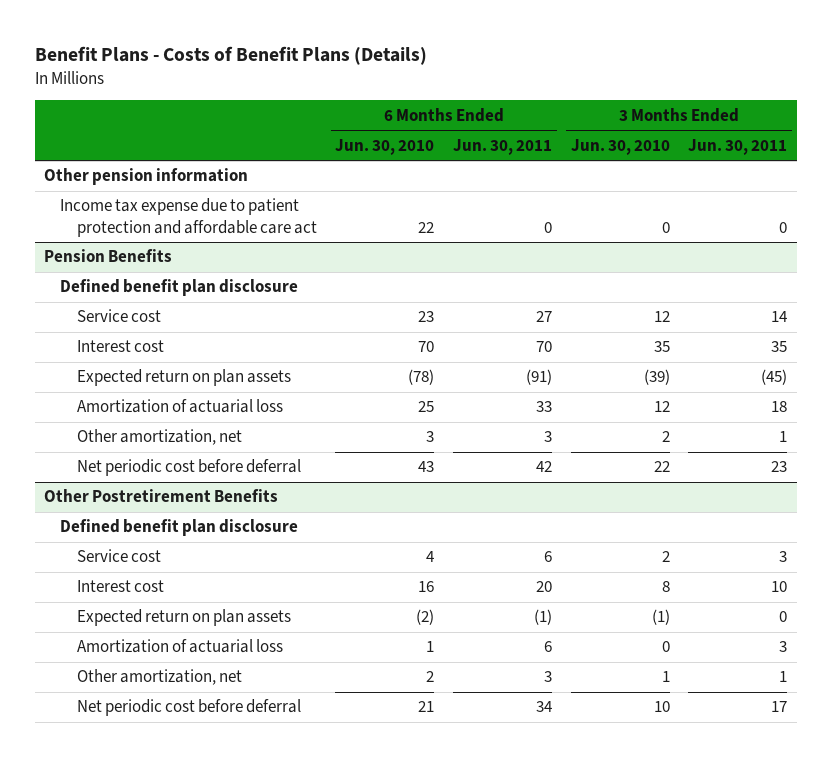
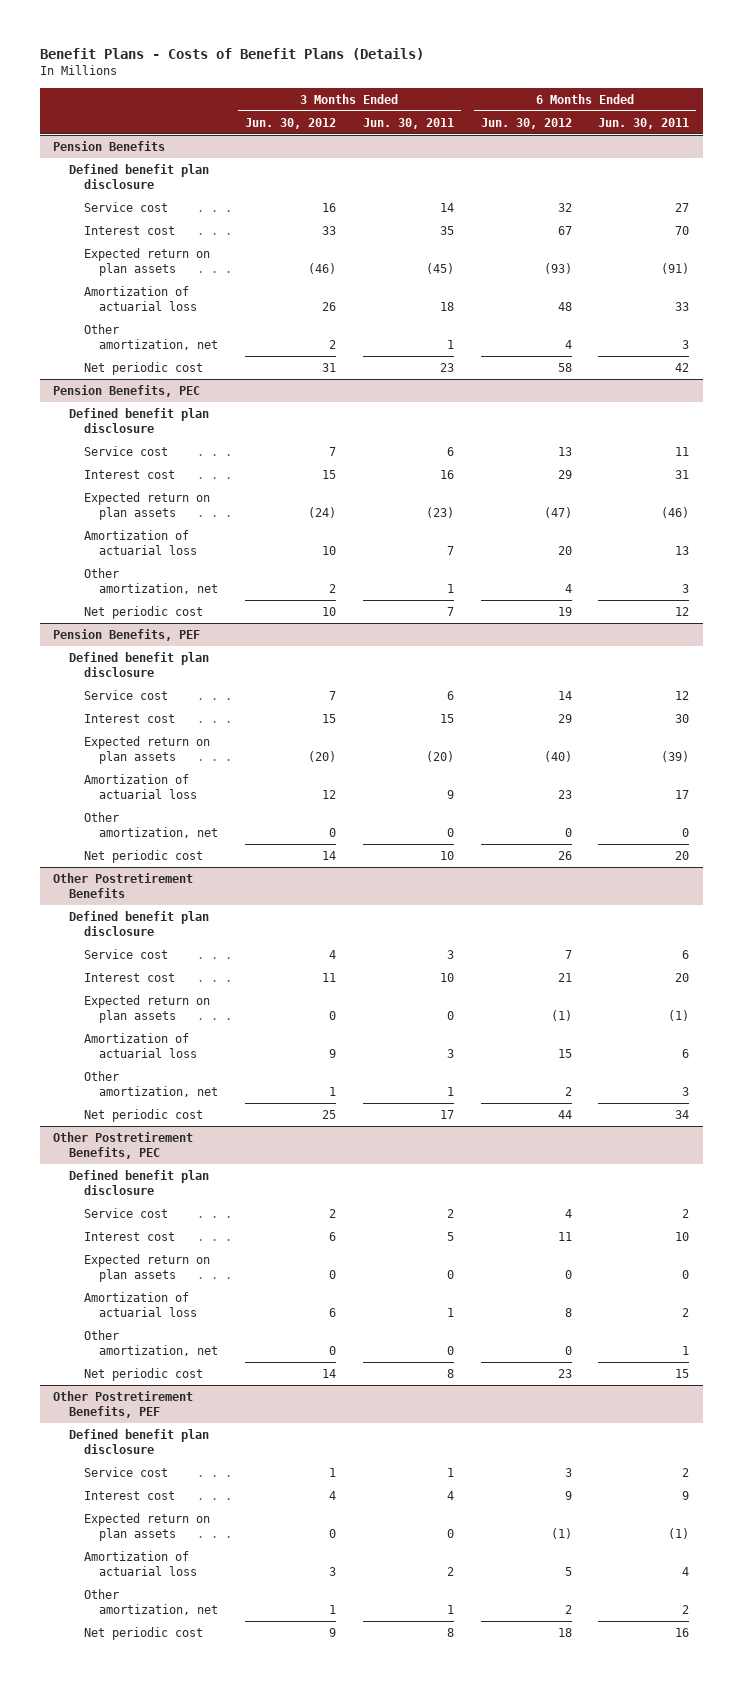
- | 6 Months Ended Jun. 30, 2010 | 6 Months Ended Jun. 30, 2011 | 3 Months Ended Jun. 30, 2010 | 3 Months Ended Jun. 30, 2011
+ | 3 Months Ended Jun. 30, 2012 | 3 Months Ended Jun. 30, 2011 | 6 Months Ended Jun. 30, 2012 | 6 Months Ended Jun. 30, 2011
- Other pension information
- Income tax expense due to patient protection and affordable care act | 22 | 0 | 0 | 0
@ Pension Benefits
- Net periodic cost before deferral | 43 | 42 | 22 | 23
+ Net periodic cost | 31 | 23 | 58 | 42
+ Pension Benefits, PEC
+ Defined benefit plan disclosure
+ Service cost | 7 | 6 | 13 | 11
+ Interest cost | 15 | 16 | 29 | 31
+ Expected return on plan assets | (24) | (23) | (47) | (46)
+ Amortization of actuarial loss | 10 | 7 | 20 | 13
+ Other amortization, net | 2 | 1 | 4 | 3
+ Net periodic cost | 10 | 7 | 19 | 12
+ Pension Benefits, PEF
+ Defined benefit plan disclosure
+ Service cost | 7 | 6 | 14 | 12
+ Interest cost | 15 | 15 | 29 | 30
+ Expected return on plan assets | (20) | (20) | (40) | (39)
+ Amortization of actuarial loss | 12 | 9 | 23 | 17
+ Other amortization, net | 0 | 0 | 0 | 0
+ Net periodic cost | 14 | 10 | 26 | 20
@ Other Postretirement Benefits
- Net periodic cost before deferral | 21 | 34 | 10 | 17
+ Net periodic cost | 25 | 17 | 44 | 34
+ Other Postretirement Benefits, PEC
+ Defined benefit plan disclosure
+ Service cost | 2 | 2 | 4 | 2
+ Interest cost | 6 | 5 | 11 | 10
+ Expected return on plan assets | 0 | 0 | 0 | 0
+ Amortization of actuarial loss | 6 | 1 | 8 | 2
+ Other amortization, net | 0 | 0 | 0 | 1
+ Net periodic cost | 14 | 8 | 23 | 15
+ Other Postretirement Benefits, PEF
+ Defined benefit plan disclosure
+ Service cost | 1 | 1 | 3 | 2
+ Interest cost | 4 | 4 | 9 | 9
+ Expected return on plan assets | 0 | 0 | (1) | (1)
+ Amortization of actuarial loss | 3 | 2 | 5 | 4
+ Other amortization, net | 1 | 1 | 2 | 2
+ Net periodic cost | 9 | 8 | 18 | 16

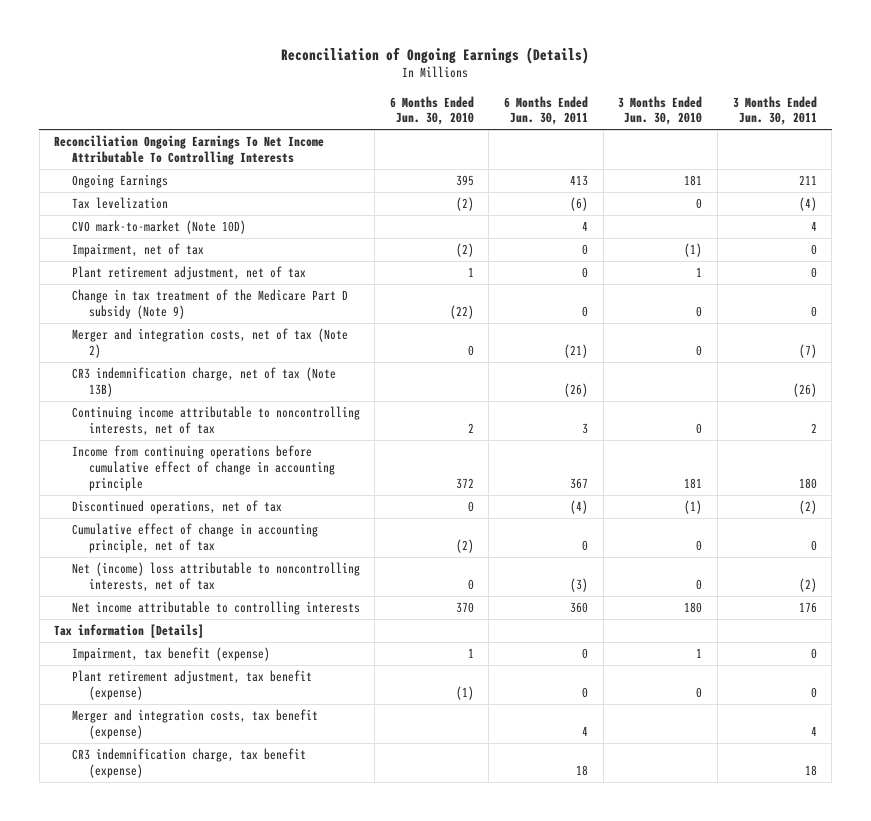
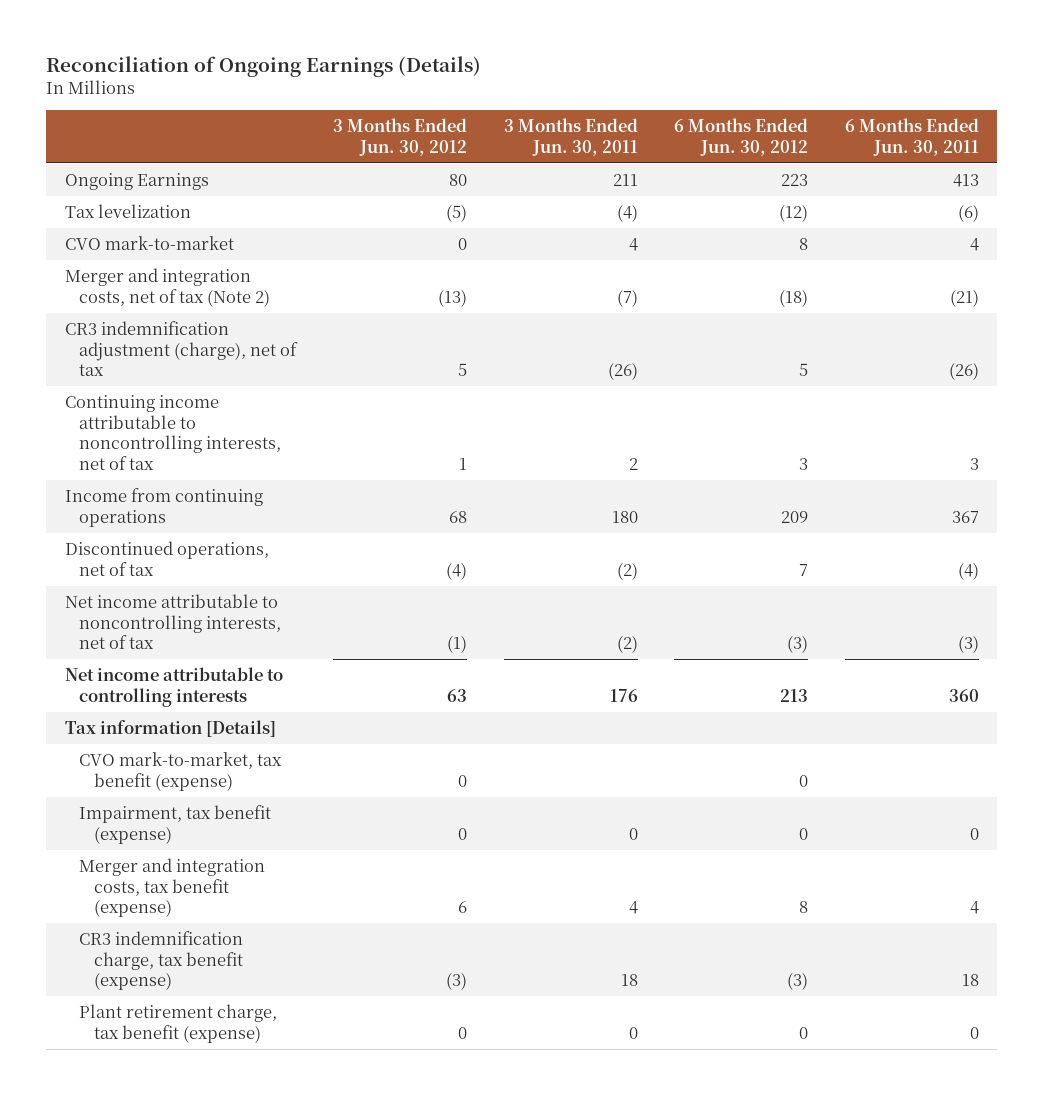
- | 6 Months Ended Jun. 30, 2010 | 6 Months Ended Jun. 30, 2011 | 3 Months Ended Jun. 30, 2010 | 3 Months Ended Jun. 30, 2011
+ | 3 Months Ended Jun. 30, 2012 | 3 Months Ended Jun. 30, 2011 | 6 Months Ended Jun. 30, 2012 | 6 Months Ended Jun. 30, 2011
- Reconciliation Ongoing Earnings To Net Income Attributable To Controlling Interests
- CVO mark-to-market (Note 10D) | | 4 | | 4
- Impairment, net of tax | (2) | 0 | (1) | 0
- Plant retirement adjustment, net of tax | 1 | 0 | 1 | 0
- Change in tax treatment of the Medicare Part D subsidy (Note 9) | (22) | 0 | 0 | 0
+ CVO mark-to-market | 0 | 4 | 8 | 4
- CR3 indemnification charge, net of tax (Note 13B) | | (26) | | (26)
+ CR3 indemnification adjustment (charge), net of tax | 5 | (26) | 5 | (26)
- Income from continuing operations before cumulative effect of change in accounting principle | 372 | 367 | 181 | 180
+ Income from continuing operations | 68 | 180 | 209 | 367
- Cumulative effect of change in accounting principle, net of tax | (2) | 0 | 0 | 0
- Net (income) loss attributable to noncontrolling interests, net of tax | 0 | (3) | 0 | (2)
+ Net income attributable to noncontrolling interests, net of tax | (1) | (2) | (3) | (3)
+ CVO mark-to-market, tax benefit (expense) | 0 | | 0 |
- Plant retirement adjustment, tax benefit (expense) | (1) | 0 | 0 | 0
+ Plant retirement charge, tax benefit (expense) | 0 | 0 | 0 | 0

